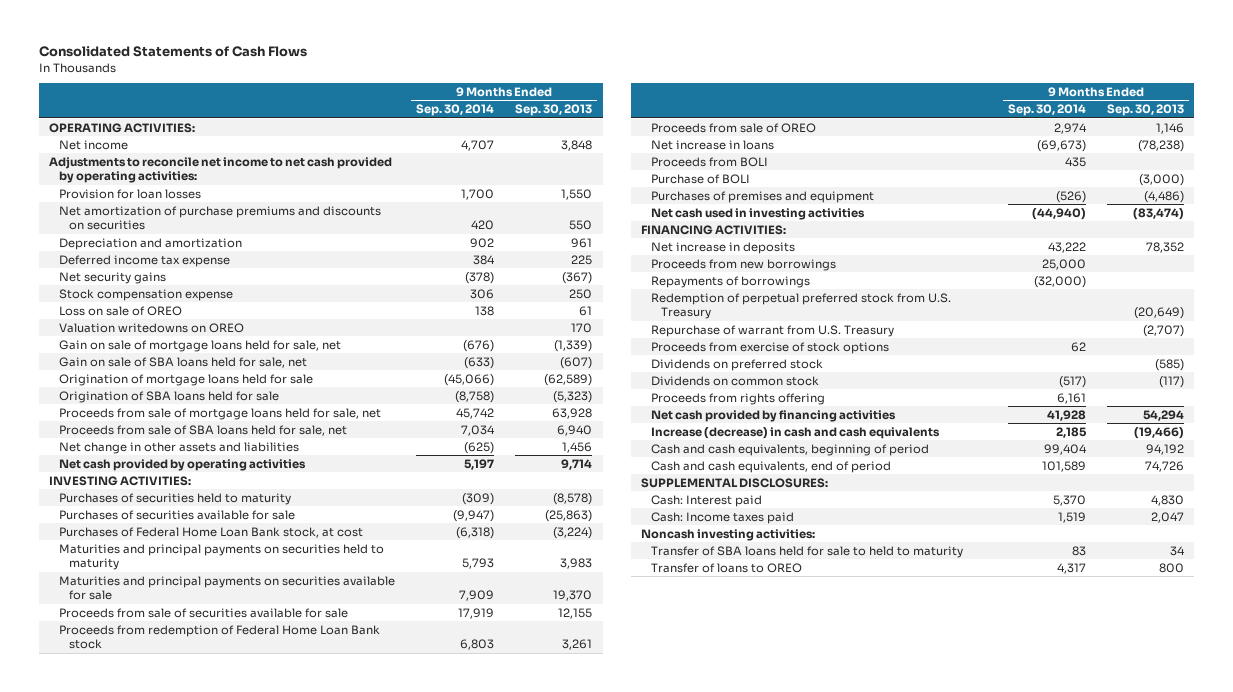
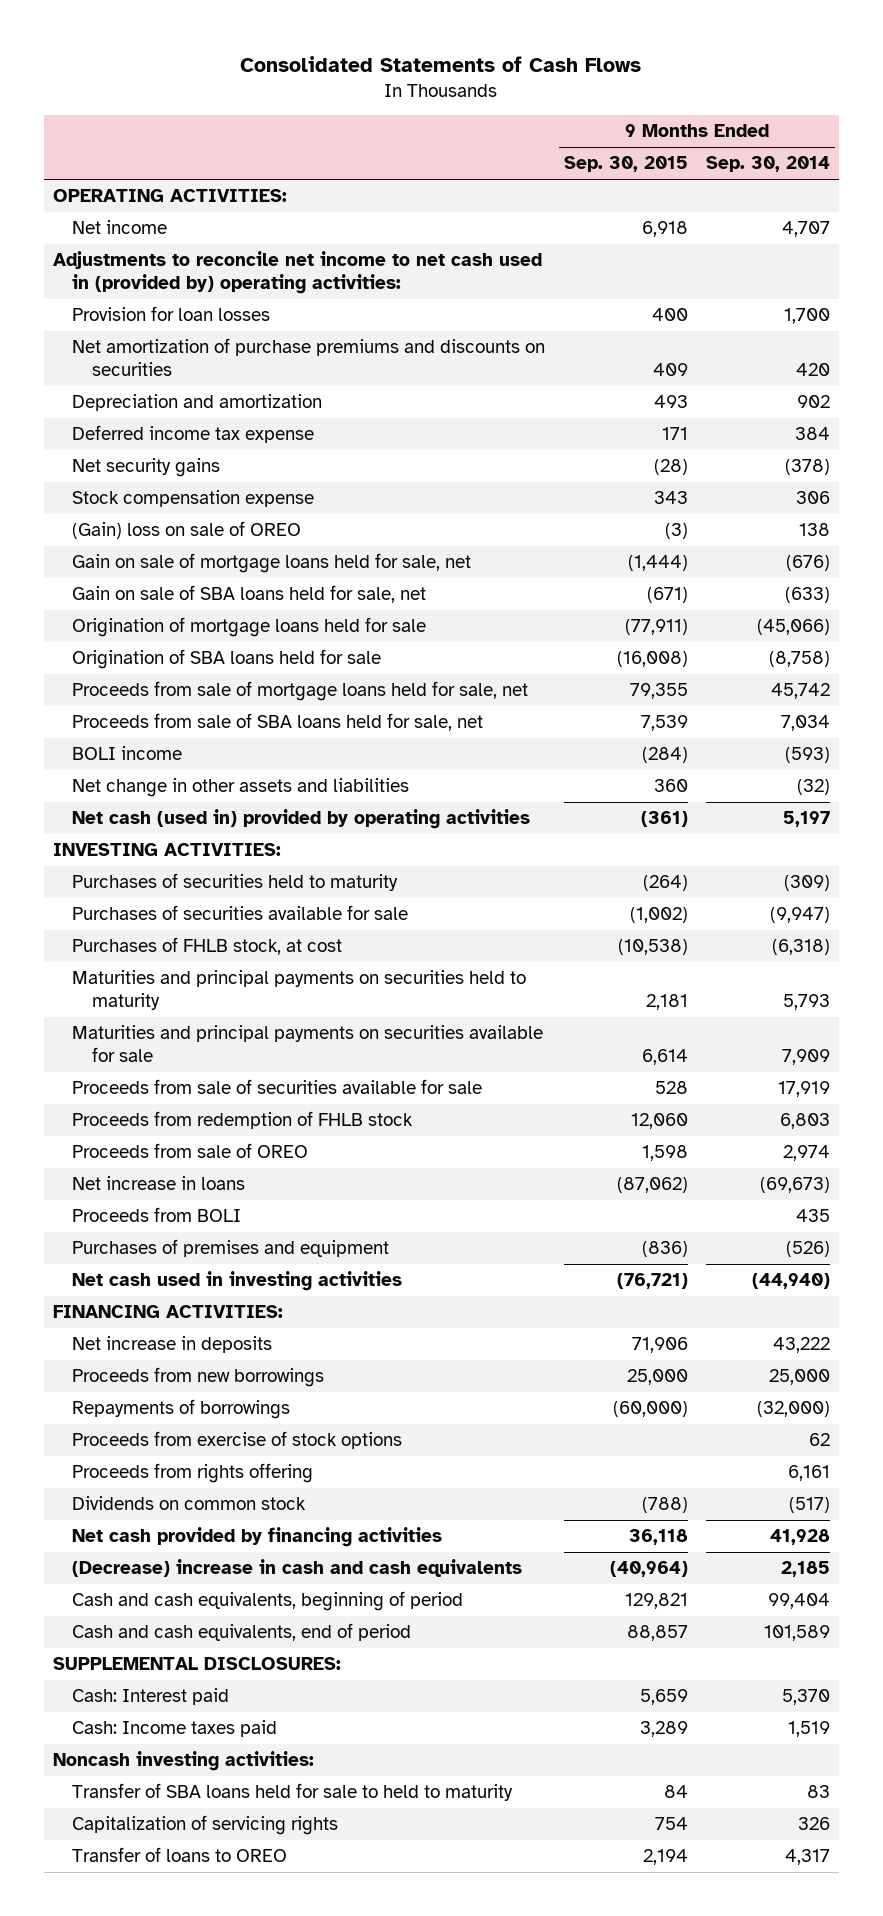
- | 9 Months Ended Sep. 30, 2014 | 9 Months Ended Sep. 30, 2013
+ | 9 Months Ended Sep. 30, 2015 | 9 Months Ended Sep. 30, 2014
- Adjustments to reconcile net income to net cash provided by operating activities:
+ Adjustments to reconcile net income to net cash used in (provided by) operating activities:
- Loss on sale of OREO | 138 | 61
- Valuation writedowns on OREO | | 170
+ (Gain) loss on sale of OREO | (3) | 138
- Net change in other assets and liabilities | (625) | 1,456
- Net cash provided by operating activities | 5,197 | 9,714
+ BOLI income | (284) | (593)
+ Net change in other assets and liabilities | 360 | (32)
+ Net cash (used in) provided by operating activities | (361) | 5,197
- Purchases of Federal Home Loan Bank stock, at cost | (6,318) | (3,224)
+ Purchases of FHLB stock, at cost | (10,538) | (6,318)
- Proceeds from redemption of Federal Home Loan Bank stock | 6,803 | 3,261
+ Proceeds from redemption of FHLB stock | 12,060 | 6,803
- Purchase of BOLI | | (3,000)
- Redemption of perpetual preferred stock from U.S. Treasury | | (20,649)
- Repurchase of warrant from U.S. Treasury | | (2,707)
- Dividends on preferred stock | | (585)
moved down: Dividends on common stock | (788) | (517)
- Increase (decrease) in cash and cash equivalents | 2,185 | (19,466)
+ (Decrease) increase in cash and cash equivalents | (40,964) | 2,185
+ Capitalization of servicing rights | 754 | 326

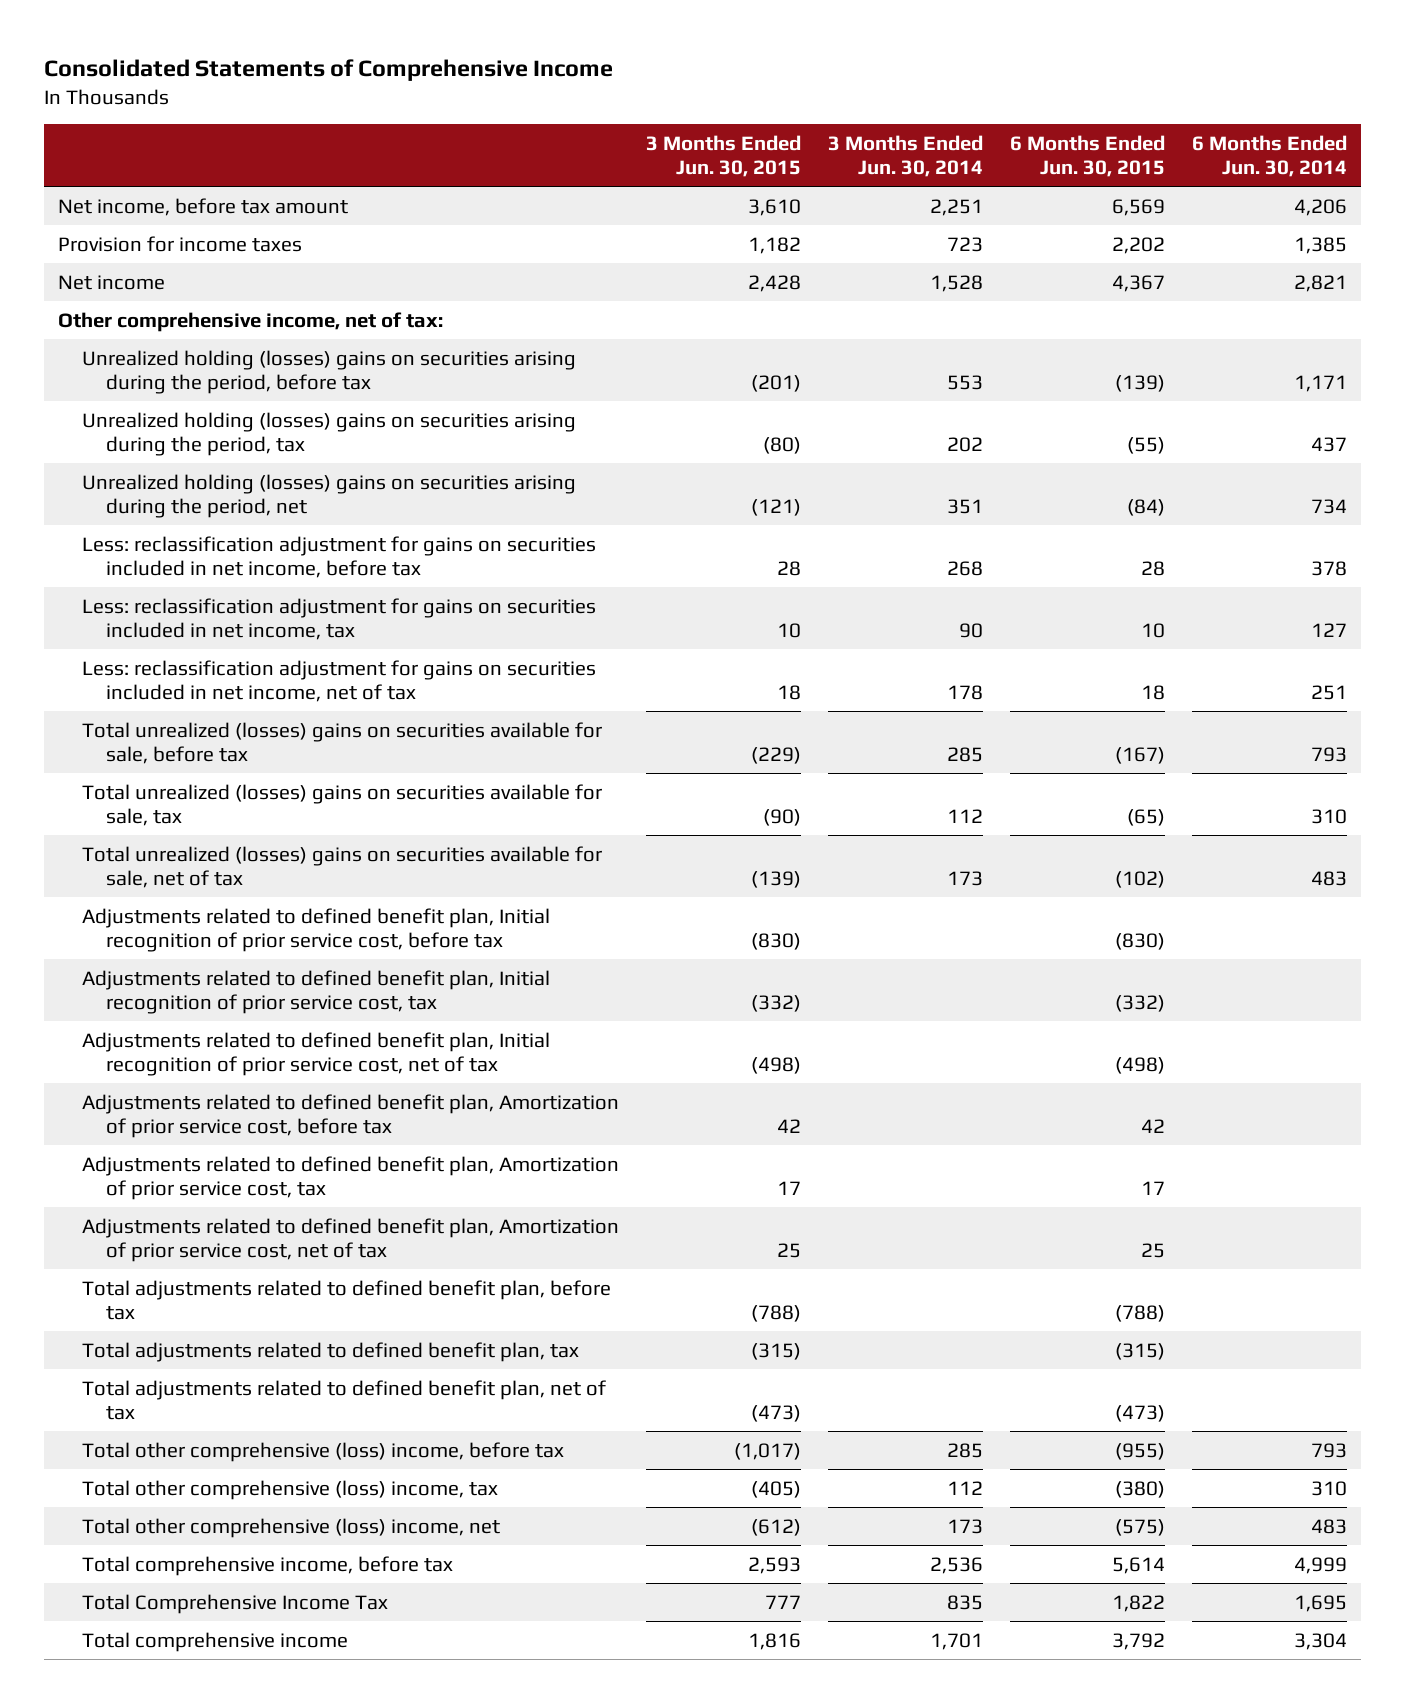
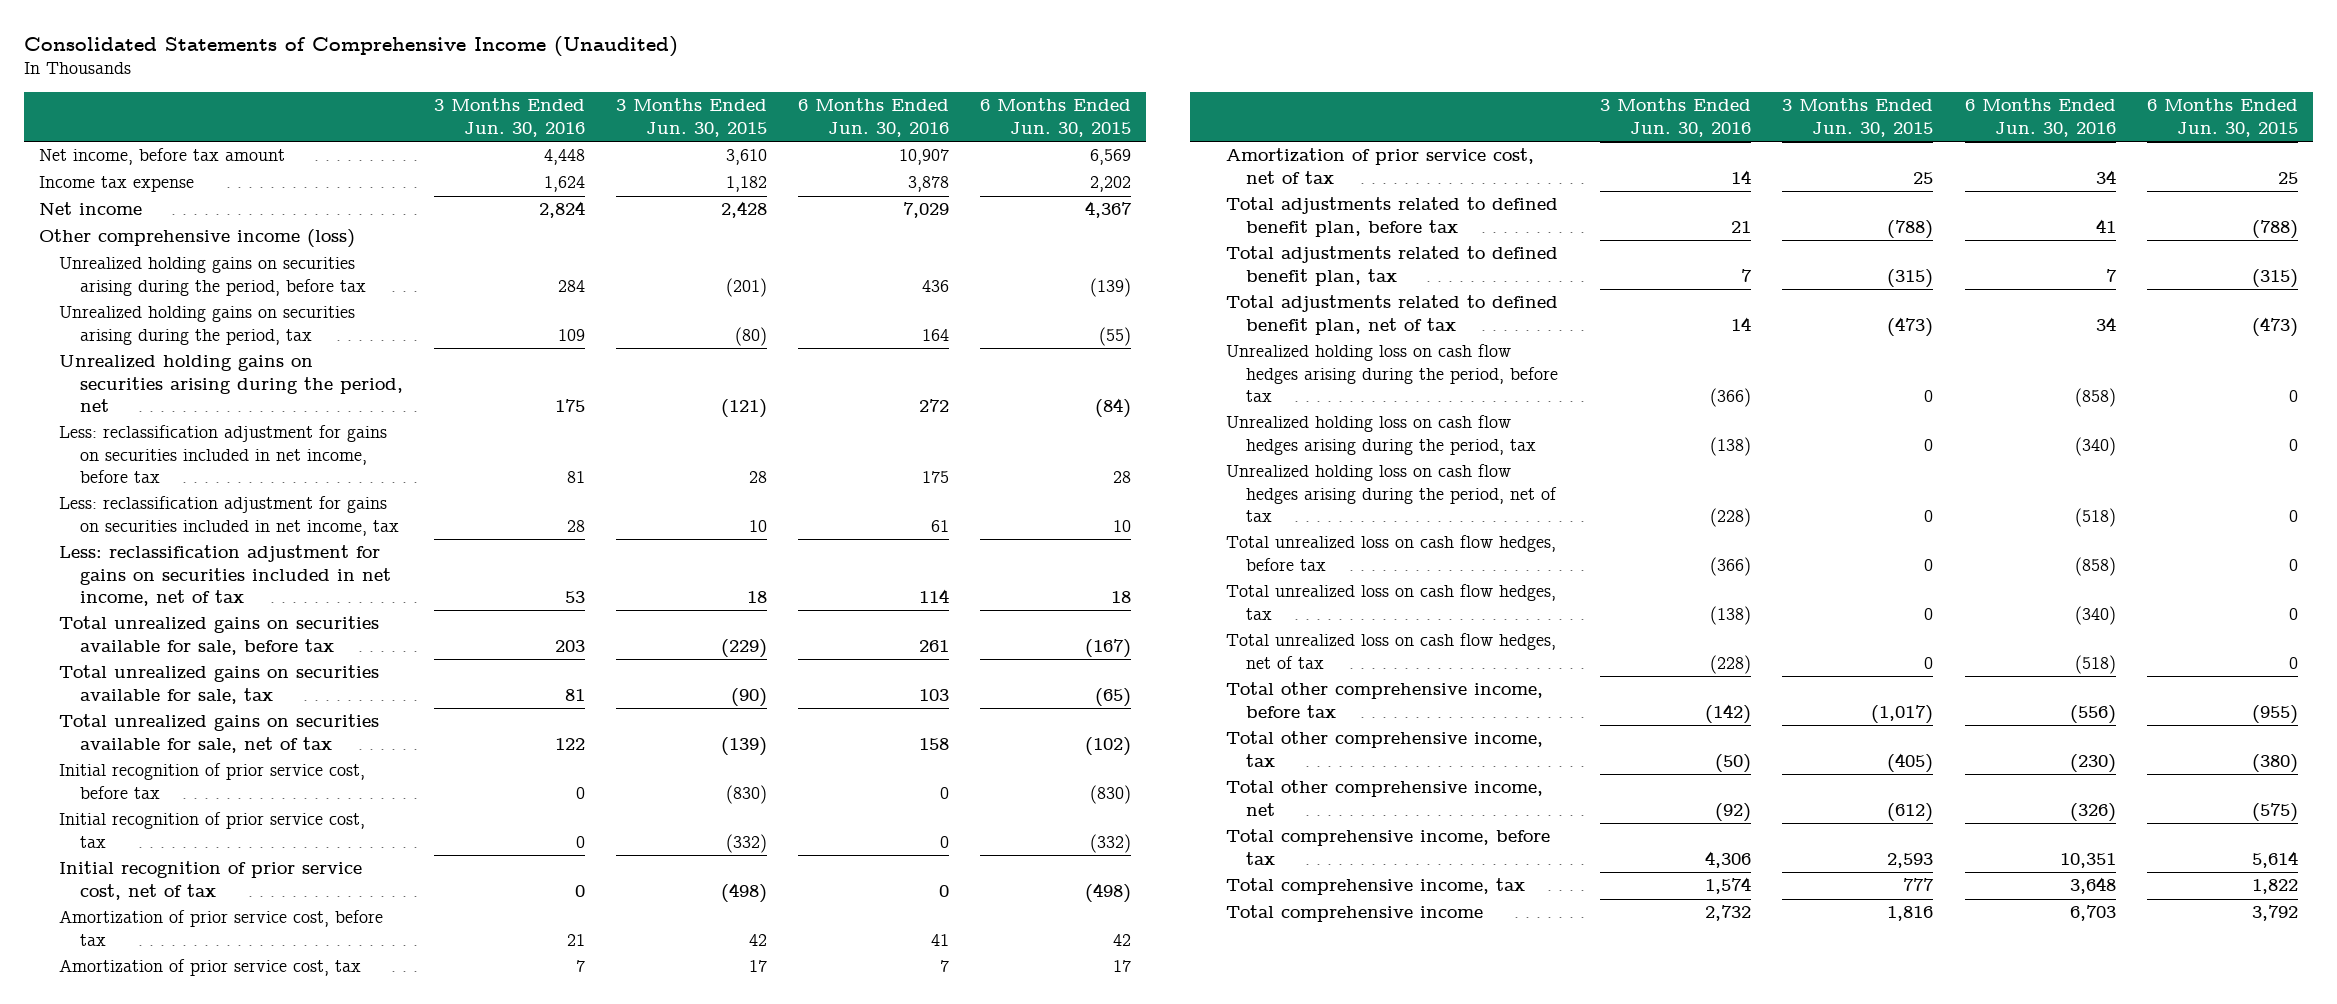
- Consolidated Statements of Comprehensive Income
+ Consolidated Statements of Comprehensive Income (Unaudited)
- | 3 Months Ended Jun. 30, 2015 | 3 Months Ended Jun. 30, 2014 | 6 Months Ended Jun. 30, 2015 | 6 Months Ended Jun. 30, 2014
+ | 3 Months Ended Jun. 30, 2016 | 3 Months Ended Jun. 30, 2015 | 6 Months Ended Jun. 30, 2016 | 6 Months Ended Jun. 30, 2015
- Provision for income taxes | 1,182 | 723 | 2,202 | 1,385
+ Income tax expense | 1,624 | 1,182 | 3,878 | 2,202
- Other comprehensive income, net of tax:
- Unrealized holding (losses) gains on securities arising during the period, before tax | (201) | 553 | (139) | 1,171
- Unrealized holding (losses) gains on securities arising during the period, tax | (80) | 202 | (55) | 437
- Unrealized holding (losses) gains on securities arising during the period, net | (121) | 351 | (84) | 734
+ Other comprehensive income (loss)
+ Unrealized holding gains on securities arising during the period, before tax | 284 | (201) | 436 | (139)
+ Unrealized holding gains on securities arising during the period, tax | 109 | (80) | 164 | (55)
+ Unrealized holding gains on securities arising during the period, net | 175 | (121) | 272 | (84)
- Total unrealized (losses) gains on securities available for sale, before tax | (229) | 285 | (167) | 793
- Total unrealized (losses) gains on securities available for sale, tax | (90) | 112 | (65) | 310
- Total unrealized (losses) gains on securities available for sale, net of tax | (139) | 173 | (102) | 483
- Adjustments related to defined benefit plan, Initial recognition of prior service cost, before tax | (830) | | (830) |
- Adjustments related to defined benefit plan, Initial recognition of prior service cost, tax | (332) | | (332) |
- Adjustments related to defined benefit plan, Initial recognition of prior service cost, net of tax | (498) | | (498) |
- Adjustments related to defined benefit plan, Amortization of prior service cost, before tax | 42 | | 42 |
- Adjustments related to defined benefit plan, Amortization of prior service cost, tax | 17 | | 17 |
- Adjustments related to defined benefit plan, Amortization of prior service cost, net of tax | 25 | | 25 |
+ Total unrealized gains on securities available for sale, before tax | 203 | (229) | 261 | (167)
+ Total unrealized gains on securities available for sale, tax | 81 | (90) | 103 | (65)
+ Total unrealized gains on securities available for sale, net of tax | 122 | (139) | 158 | (102)
+ Initial recognition of prior service cost, before tax | 0 | (830) | 0 | (830)
+ Initial recognition of prior service cost, tax | 0 | (332) | 0 | (332)
+ Initial recognition of prior service cost, net of tax | 0 | (498) | 0 | (498)
+ Amortization of prior service cost, before tax | 21 | 42 | 41 | 42
+ Amortization of prior service cost, tax | 7 | 17 | 7 | 17
+ Amortization of prior service cost, net of tax | 14 | 25 | 34 | 25
- Total other comprehensive (loss) income, before tax | (1,017) | 285 | (955) | 793
- Total other comprehensive (loss) income, tax | (405) | 112 | (380) | 310
- Total other comprehensive (loss) income, net | (612) | 173 | (575) | 483
+ Unrealized holding loss on cash flow hedges arising during the period, before tax | (366) | 0 | (858) | 0
+ Unrealized holding loss on cash flow hedges arising during the period, tax | (138) | 0 | (340) | 0
+ Unrealized holding loss on cash flow hedges arising during the period, net of tax | (228) | 0 | (518) | 0
+ Total unrealized loss on cash flow hedges, before tax | (366) | 0 | (858) | 0
+ Total unrealized loss on cash flow hedges, tax | (138) | 0 | (340) | 0
+ Total unrealized loss on cash flow hedges, net of tax | (228) | 0 | (518) | 0
+ Total other comprehensive income, before tax | (142) | (1,017) | (556) | (955)
+ Total other comprehensive income, tax | (50) | (405) | (230) | (380)
+ Total other comprehensive income, net | (92) | (612) | (326) | (575)
- Total Comprehensive Income Tax | 777 | 835 | 1,822 | 1,695
+ Total comprehensive income, tax | 1,574 | 777 | 3,648 | 1,822

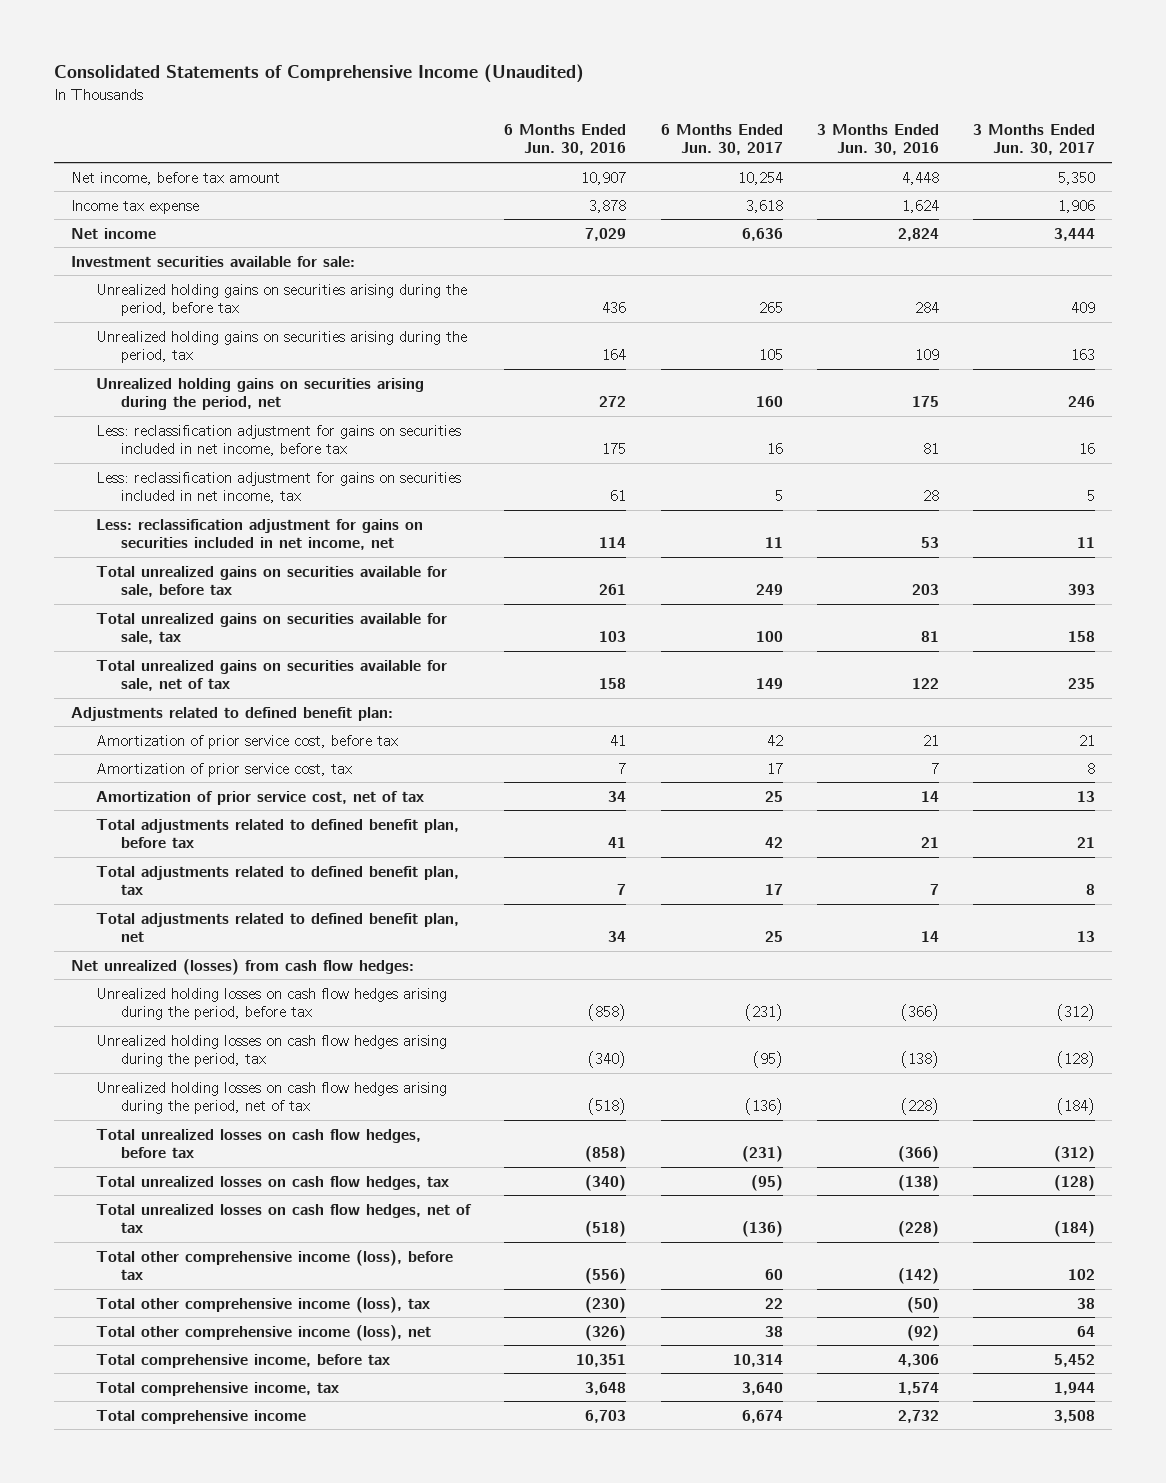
- | 3 Months Ended Jun. 30, 2016 | 3 Months Ended Jun. 30, 2015 | 6 Months Ended Jun. 30, 2016 | 6 Months Ended Jun. 30, 2015
+ | 6 Months Ended Jun. 30, 2016 | 6 Months Ended Jun. 30, 2017 | 3 Months Ended Jun. 30, 2016 | 3 Months Ended Jun. 30, 2017
- Other comprehensive income (loss)
+ Investment securities available for sale:
- Less: reclassification adjustment for gains on securities included in net income, net of tax | 53 | 18 | 114 | 18
+ Less: reclassification adjustment for gains on securities included in net income, net | 114 | 11 | 53 | 11
- Initial recognition of prior service cost, before tax | 0 | (830) | 0 | (830)
- Initial recognition of prior service cost, tax | 0 | (332) | 0 | (332)
- Initial recognition of prior service cost, net of tax | 0 | (498) | 0 | (498)
+ Adjustments related to defined benefit plan:
- Total adjustments related to defined benefit plan, net of tax | 14 | (473) | 34 | (473)
- Unrealized holding loss on cash flow hedges arising during the period, before tax | (366) | 0 | (858) | 0
- Unrealized holding loss on cash flow hedges arising during the period, tax | (138) | 0 | (340) | 0
- Unrealized holding loss on cash flow hedges arising during the period, net of tax | (228) | 0 | (518) | 0
- Total unrealized loss on cash flow hedges, before tax | (366) | 0 | (858) | 0
- Total unrealized loss on cash flow hedges, tax | (138) | 0 | (340) | 0
- Total unrealized loss on cash flow hedges, net of tax | (228) | 0 | (518) | 0
- Total other comprehensive income, before tax | (142) | (1,017) | (556) | (955)
- Total other comprehensive income, tax | (50) | (405) | (230) | (380)
- Total other comprehensive income, net | (92) | (612) | (326) | (575)
+ Total adjustments related to defined benefit plan, net | 34 | 25 | 14 | 13
+ Net unrealized (losses) from cash flow hedges:
+ Unrealized holding losses on cash flow hedges arising during the period, before tax | (858) | (231) | (366) | (312)
+ Unrealized holding losses on cash flow hedges arising during the period, tax | (340) | (95) | (138) | (128)
+ Unrealized holding losses on cash flow hedges arising during the period, net of tax | (518) | (136) | (228) | (184)
+ Total unrealized losses on cash flow hedges, before tax | (858) | (231) | (366) | (312)
+ Total unrealized losses on cash flow hedges, tax | (340) | (95) | (138) | (128)
+ Total unrealized losses on cash flow hedges, net of tax | (518) | (136) | (228) | (184)
+ Total other comprehensive income (loss), before tax | (556) | 60 | (142) | 102
+ Total other comprehensive income (loss), tax | (230) | 22 | (50) | 38
+ Total other comprehensive income (loss), net | (326) | 38 | (92) | 64

